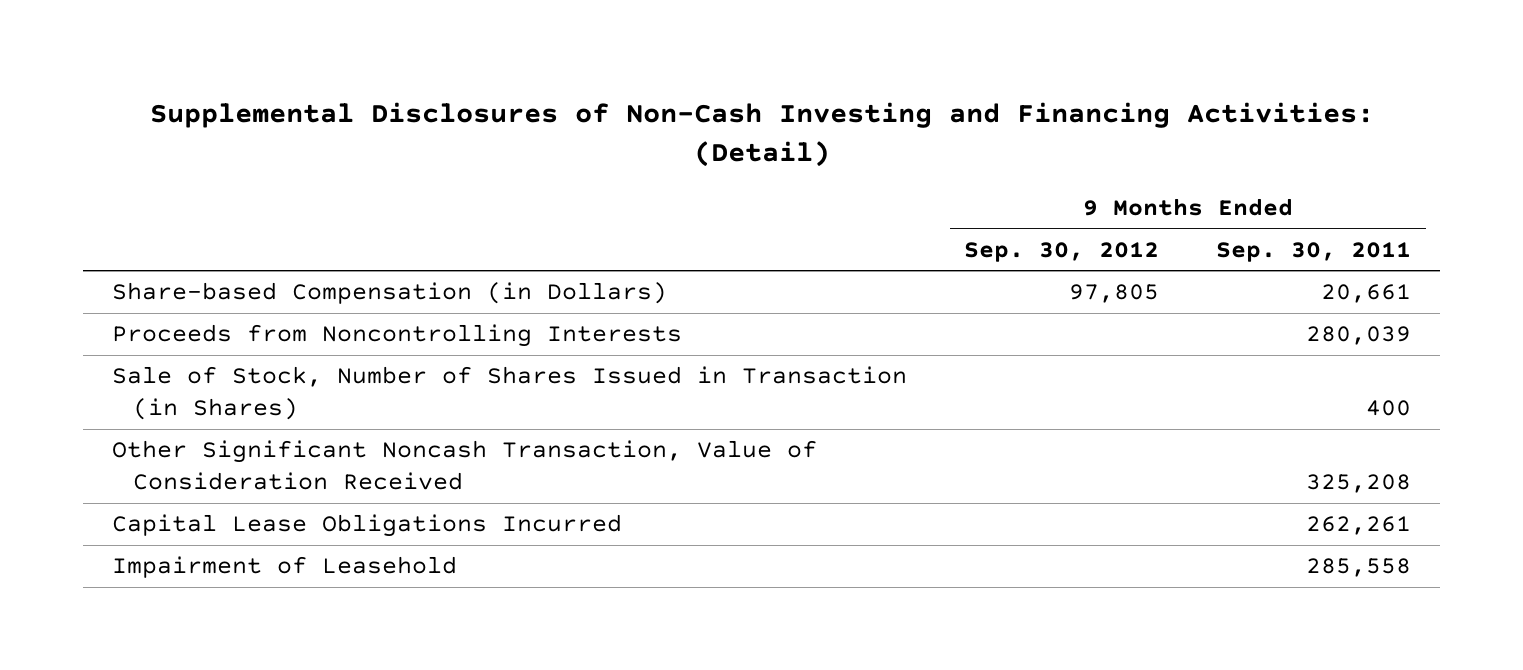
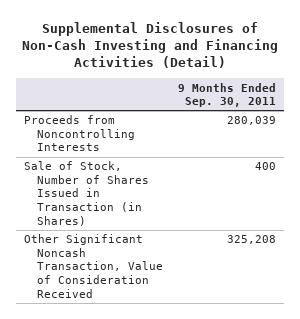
- Supplemental Disclosures of Non-Cash Investing and Financing Activities: (Detail)
+ Supplemental Disclosures of Non-Cash Investing and Financing Activities (Detail)
- | 9 Months Ended Sep. 30, 2012 | 9 Months Ended Sep. 30, 2011
+ | 9 Months Ended Sep. 30, 2011
- Share-based Compensation (in Dollars) | 97,805 | 20,661
- Capital Lease Obligations Incurred | | 262,261
- Impairment of Leasehold | | 285,558

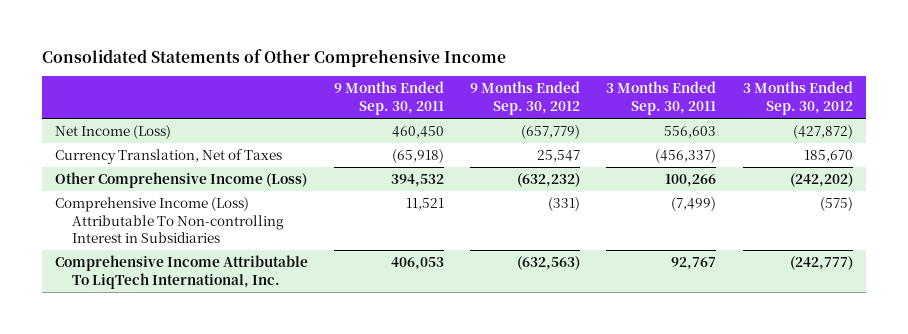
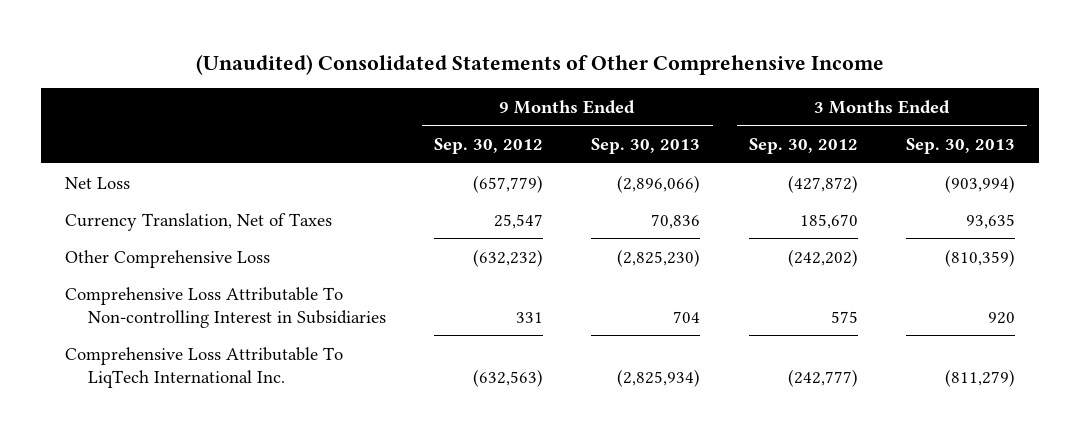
- Consolidated Statements of Other Comprehensive Income
+ (Unaudited) Consolidated Statements of Other Comprehensive Income
- | 9 Months Ended Sep. 30, 2011 | 9 Months Ended Sep. 30, 2012 | 3 Months Ended Sep. 30, 2011 | 3 Months Ended Sep. 30, 2012
+ | 9 Months Ended Sep. 30, 2012 | 9 Months Ended Sep. 30, 2013 | 3 Months Ended Sep. 30, 2012 | 3 Months Ended Sep. 30, 2013
- Net Income (Loss) | 460,450 | (657,779) | 556,603 | (427,872)
+ Net Loss | (657,779) | (2,896,066) | (427,872) | (903,994)
- Other Comprehensive Income (Loss) | 394,532 | (632,232) | 100,266 | (242,202)
- Comprehensive Income (Loss) Attributable To Non-controlling Interest in Subsidiaries | 11,521 | (331) | (7,499) | (575)
- Comprehensive Income Attributable To LiqTech International, Inc. | 406,053 | (632,563) | 92,767 | (242,777)
+ Other Comprehensive Loss | (632,232) | (2,825,230) | (242,202) | (810,359)
+ Comprehensive Loss Attributable To Non-controlling Interest in Subsidiaries | 331 | 704 | 575 | 920
+ Comprehensive Loss Attributable To LiqTech International Inc. | (632,563) | (2,825,934) | (242,777) | (811,279)

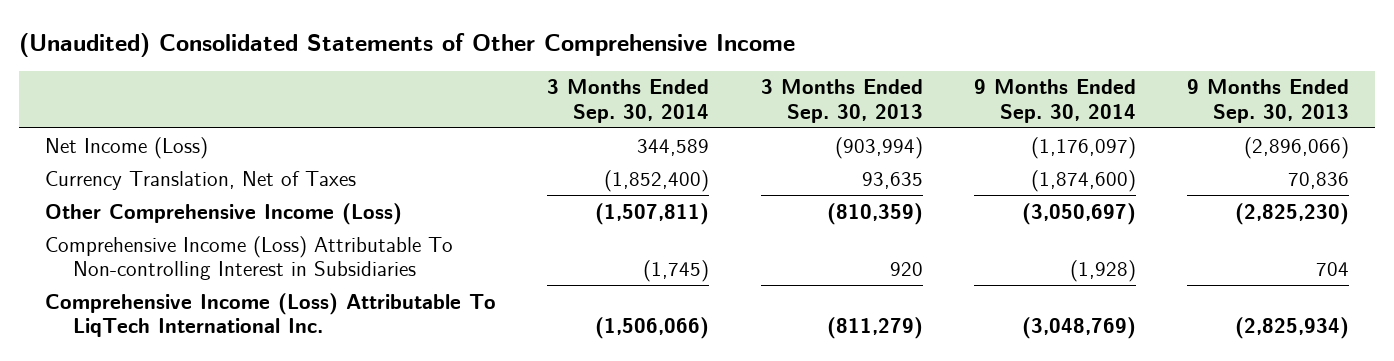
- | 9 Months Ended Sep. 30, 2012 | 9 Months Ended Sep. 30, 2013 | 3 Months Ended Sep. 30, 2012 | 3 Months Ended Sep. 30, 2013
+ | 3 Months Ended Sep. 30, 2014 | 3 Months Ended Sep. 30, 2013 | 9 Months Ended Sep. 30, 2014 | 9 Months Ended Sep. 30, 2013
- Net Loss | (657,779) | (2,896,066) | (427,872) | (903,994)
+ Net Income (Loss) | 344,589 | (903,994) | (1,176,097) | (2,896,066)
- Other Comprehensive Loss | (632,232) | (2,825,230) | (242,202) | (810,359)
- Comprehensive Loss Attributable To Non-controlling Interest in Subsidiaries | 331 | 704 | 575 | 920
- Comprehensive Loss Attributable To LiqTech International Inc. | (632,563) | (2,825,934) | (242,777) | (811,279)
+ Other Comprehensive Income (Loss) | (1,507,811) | (810,359) | (3,050,697) | (2,825,230)
+ Comprehensive Income (Loss) Attributable To Non-controlling Interest in Subsidiaries | (1,745) | 920 | (1,928) | 704
+ Comprehensive Income (Loss) Attributable To LiqTech International Inc. | (1,506,066) | (811,279) | (3,048,769) | (2,825,934)

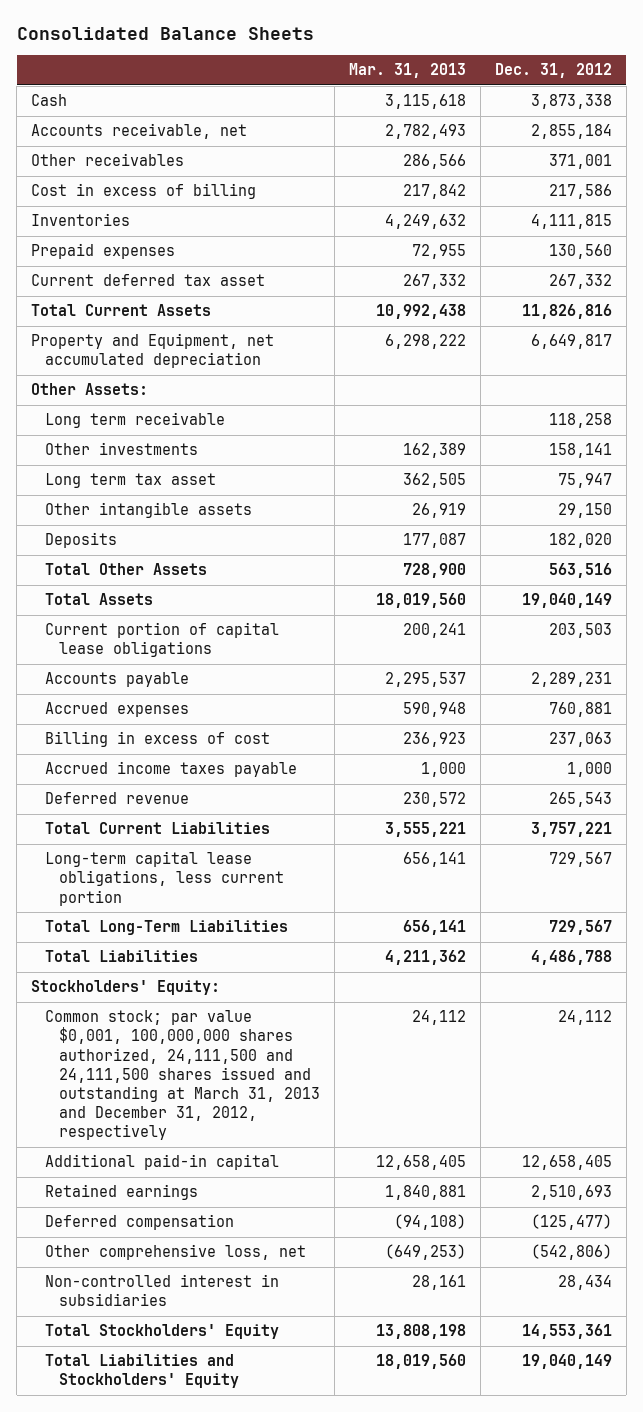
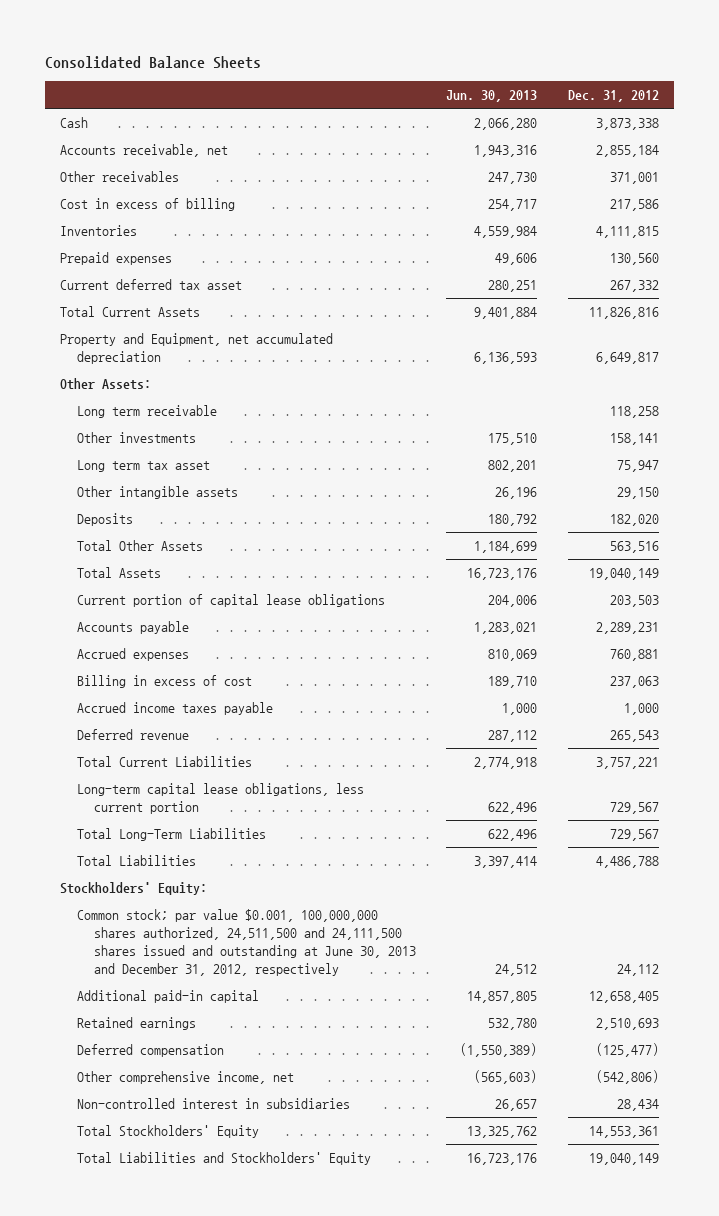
- | Mar. 31, 2013 | Dec. 31, 2012
+ | Jun. 30, 2013 | Dec. 31, 2012
- Common stock; par value $0,001, 100,000,000 shares authorized, 24,111,500 and 24,111,500 shares issued and outstanding at March 31, 2013 and December 31, 2012, respectively | 24,112 | 24,112
+ Common stock; par value $0.001, 100,000,000 shares authorized, 24,511,500 and 24,111,500 shares issued and outstanding at June 30, 2013 and December 31, 2012, respectively | 24,512 | 24,112
- Other comprehensive loss, net | (649,253) | (542,806)
+ Other comprehensive income, net | (565,603) | (542,806)

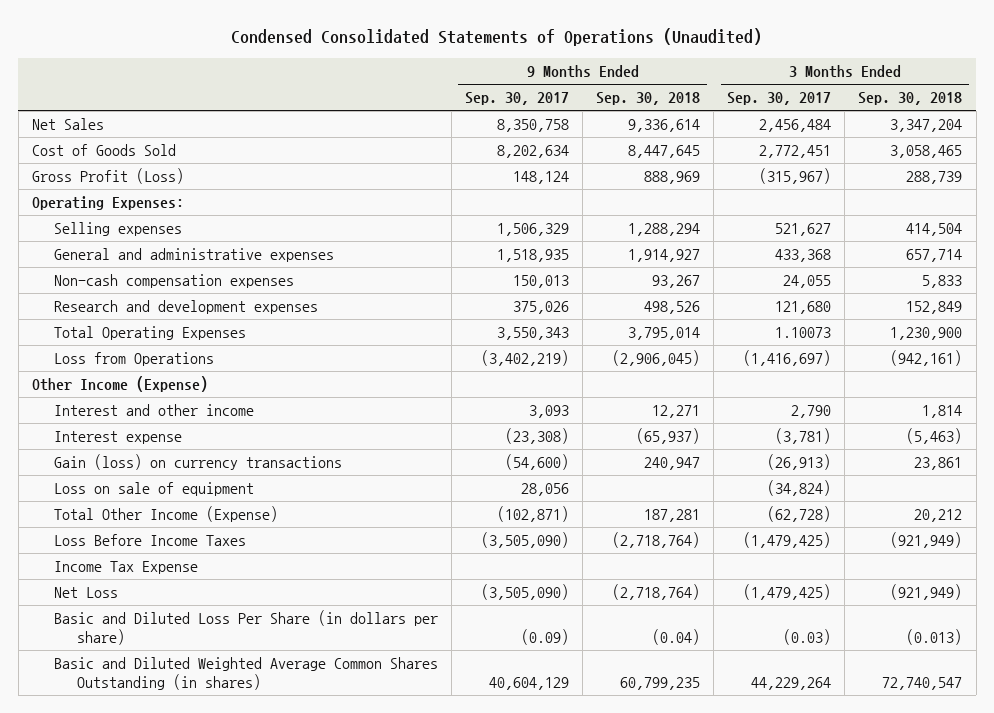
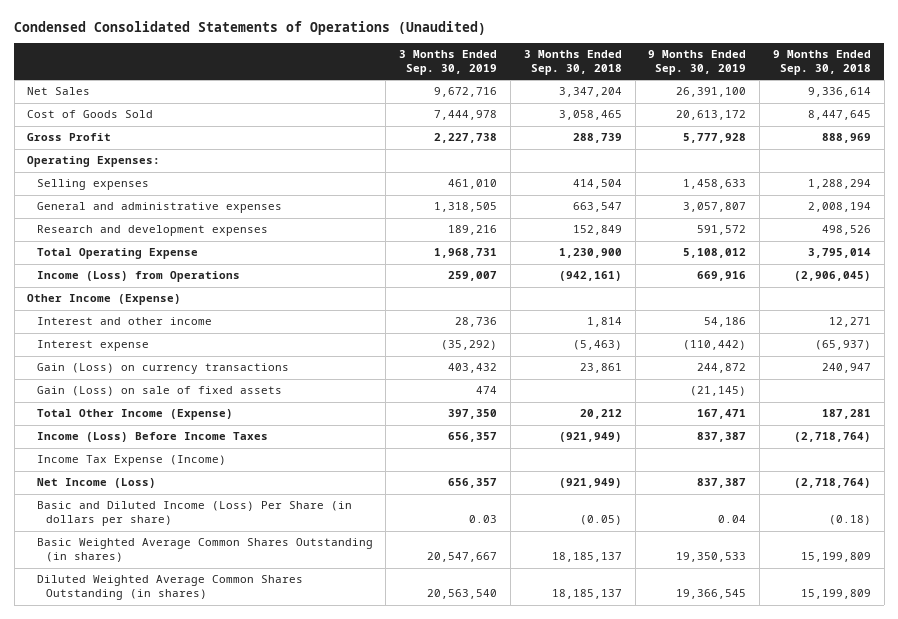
- | 9 Months Ended Sep. 30, 2017 | 9 Months Ended Sep. 30, 2018 | 3 Months Ended Sep. 30, 2017 | 3 Months Ended Sep. 30, 2018
+ | 3 Months Ended Sep. 30, 2019 | 3 Months Ended Sep. 30, 2018 | 9 Months Ended Sep. 30, 2019 | 9 Months Ended Sep. 30, 2018
- Gross Profit (Loss) | 148,124 | 888,969 | (315,967) | 288,739
+ Gross Profit | 2,227,738 | 288,739 | 5,777,928 | 888,969
- General and administrative expenses | 1,518,935 | 1,914,927 | 433,368 | 657,714
- Non-cash compensation expenses | 150,013 | 93,267 | 24,055 | 5,833
+ General and administrative expenses | 1,318,505 | 663,547 | 3,057,807 | 2,008,194
- Total Operating Expenses | 3,550,343 | 3,795,014 | 1.10073 | 1,230,900
- Loss from Operations | (3,402,219) | (2,906,045) | (1,416,697) | (942,161)
+ Total Operating Expense | 1,968,731 | 1,230,900 | 5,108,012 | 3,795,014
+ Income (Loss) from Operations | 259,007 | (942,161) | 669,916 | (2,906,045)
- Gain (loss) on currency transactions | (54,600) | 240,947 | (26,913) | 23,861
- Loss on sale of equipment | 28,056 | | (34,824) |
+ Gain (Loss) on currency transactions | 403,432 | 23,861 | 244,872 | 240,947
+ Gain (Loss) on sale of fixed assets | 474 | | (21,145) |
- Loss Before Income Taxes | (3,505,090) | (2,718,764) | (1,479,425) | (921,949)
- Income Tax Expense
- Net Loss | (3,505,090) | (2,718,764) | (1,479,425) | (921,949)
- Basic and Diluted Loss Per Share (in dollars per share) | (0.09) | (0.04) | (0.03) | (0.013)
- Basic and Diluted Weighted Average Common Shares Outstanding (in shares) | 40,604,129 | 60,799,235 | 44,229,264 | 72,740,547
+ Income (Loss) Before Income Taxes | 656,357 | (921,949) | 837,387 | (2,718,764)
+ Income Tax Expense (Income)
+ Net Income (Loss) | 656,357 | (921,949) | 837,387 | (2,718,764)
+ Basic and Diluted Income (Loss) Per Share (in dollars per share) | 0.03 | (0.05) | 0.04 | (0.18)
+ Basic Weighted Average Common Shares Outstanding (in shares) | 20,547,667 | 18,185,137 | 19,350,533 | 15,199,809
+ Diluted Weighted Average Common Shares Outstanding (in shares) | 20,563,540 | 18,185,137 | 19,366,545 | 15,199,809

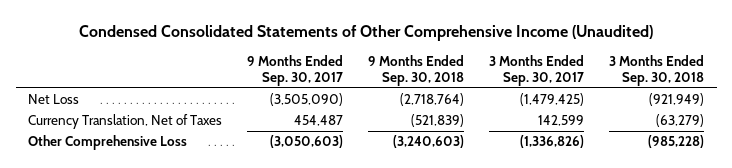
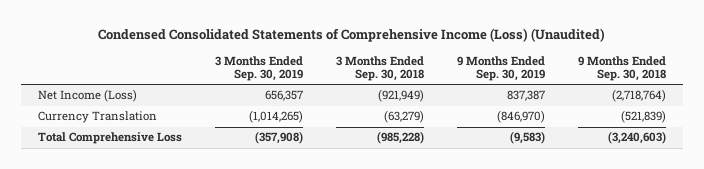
- Condensed Consolidated Statements of Other Comprehensive Income (Unaudited)
+ Condensed Consolidated Statements of Comprehensive Income (Loss) (Unaudited)
- | 9 Months Ended Sep. 30, 2017 | 9 Months Ended Sep. 30, 2018 | 3 Months Ended Sep. 30, 2017 | 3 Months Ended Sep. 30, 2018
+ | 3 Months Ended Sep. 30, 2019 | 3 Months Ended Sep. 30, 2018 | 9 Months Ended Sep. 30, 2019 | 9 Months Ended Sep. 30, 2018
- Net Loss | (3,505,090) | (2,718,764) | (1,479,425) | (921,949)
- Currency Translation, Net of Taxes | 454,487 | (521,839) | 142,599 | (63,279)
- Other Comprehensive Loss | (3,050,603) | (3,240,603) | (1,336,826) | (985,228)
+ Net Income (Loss) | 656,357 | (921,949) | 837,387 | (2,718,764)
+ Currency Translation | (1,014,265) | (63,279) | (846,970) | (521,839)
+ Total Comprehensive Loss | (357,908) | (985,228) | (9,583) | (3,240,603)

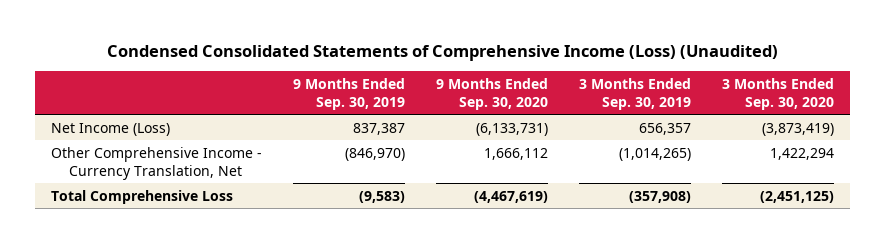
- | 3 Months Ended Sep. 30, 2019 | 3 Months Ended Sep. 30, 2018 | 9 Months Ended Sep. 30, 2019 | 9 Months Ended Sep. 30, 2018
+ | 9 Months Ended Sep. 30, 2019 | 9 Months Ended Sep. 30, 2020 | 3 Months Ended Sep. 30, 2019 | 3 Months Ended Sep. 30, 2020
- Currency Translation | (1,014,265) | (63,279) | (846,970) | (521,839)
+ Other Comprehensive Income - Currency Translation, Net | (846,970) | 1,666,112 | (1,014,265) | 1,422,294

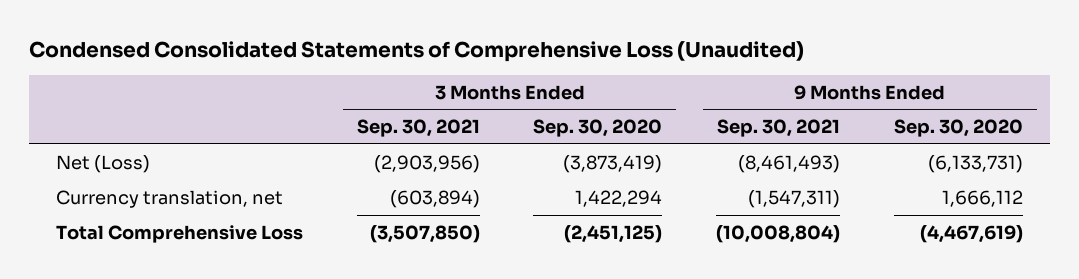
- Condensed Consolidated Statements of Comprehensive Income (Loss) (Unaudited)
+ Condensed Consolidated Statements of Comprehensive Loss (Unaudited)
- | 9 Months Ended Sep. 30, 2019 | 9 Months Ended Sep. 30, 2020 | 3 Months Ended Sep. 30, 2019 | 3 Months Ended Sep. 30, 2020
+ | 3 Months Ended Sep. 30, 2021 | 3 Months Ended Sep. 30, 2020 | 9 Months Ended Sep. 30, 2021 | 9 Months Ended Sep. 30, 2020
- Net Income (Loss) | 837,387 | (6,133,731) | 656,357 | (3,873,419)
- Other Comprehensive Income - Currency Translation, Net | (846,970) | 1,666,112 | (1,014,265) | 1,422,294
+ Net (Loss) | (2,903,956) | (3,873,419) | (8,461,493) | (6,133,731)
+ Currency translation, net | (603,894) | 1,422,294 | (1,547,311) | 1,666,112

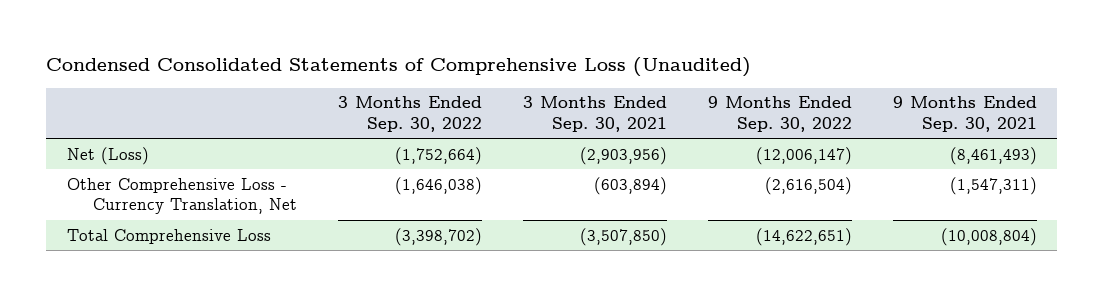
- | 3 Months Ended Sep. 30, 2021 | 3 Months Ended Sep. 30, 2020 | 9 Months Ended Sep. 30, 2021 | 9 Months Ended Sep. 30, 2020
+ | 3 Months Ended Sep. 30, 2022 | 3 Months Ended Sep. 30, 2021 | 9 Months Ended Sep. 30, 2022 | 9 Months Ended Sep. 30, 2021
- Currency translation, net | (603,894) | 1,422,294 | (1,547,311) | 1,666,112
+ Other Comprehensive Loss - Currency Translation, Net | (1,646,038) | (603,894) | (2,616,504) | (1,547,311)

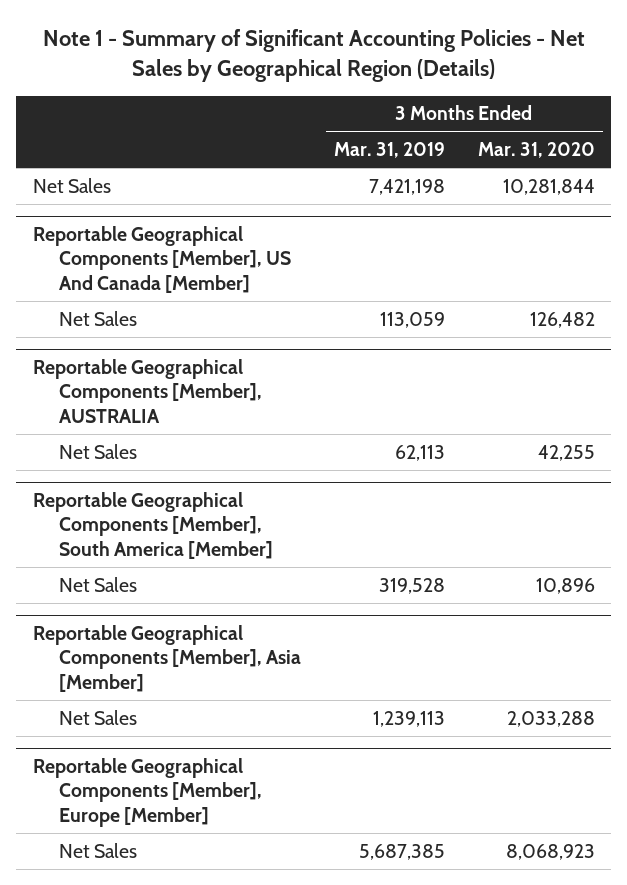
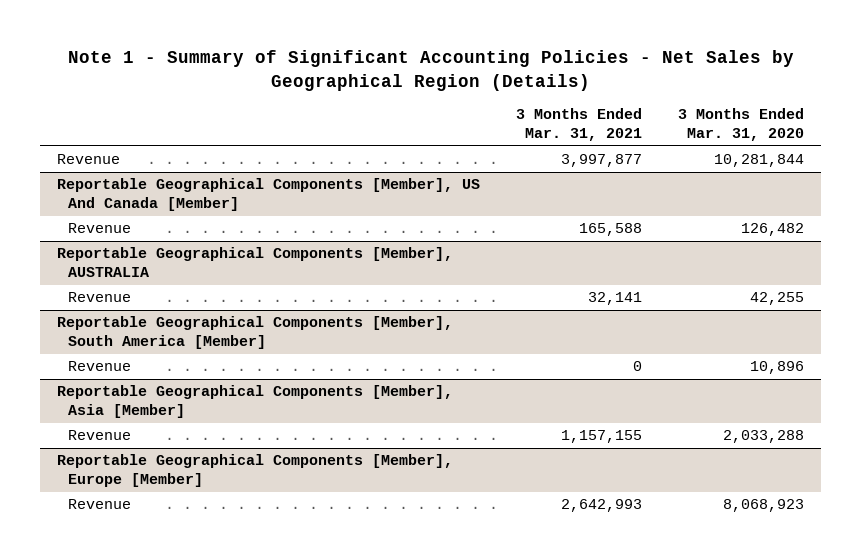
- | 3 Months Ended Mar. 31, 2019 | 3 Months Ended Mar. 31, 2020
+ | 3 Months Ended Mar. 31, 2021 | 3 Months Ended Mar. 31, 2020
- Net Sales | 7,421,198 | 10,281,844
+ Revenue | 3,997,877 | 10,281,844
@ Reportable Geographical Components [Member], US And Canada [Member]
- Net Sales | 113,059 | 126,482
+ Revenue | 165,588 | 126,482
@ Reportable Geographical Components [Member], AUSTRALIA
- Net Sales | 62,113 | 42,255
+ Revenue | 32,141 | 42,255
@ Reportable Geographical Components [Member], South America [Member]
- Net Sales | 319,528 | 10,896
+ Revenue | 0 | 10,896
@ Reportable Geographical Components [Member], Asia [Member]
- Net Sales | 1,239,113 | 2,033,288
+ Revenue | 1,157,155 | 2,033,288
@ Reportable Geographical Components [Member], Europe [Member]
- Net Sales | 5,687,385 | 8,068,923
+ Revenue | 2,642,993 | 8,068,923

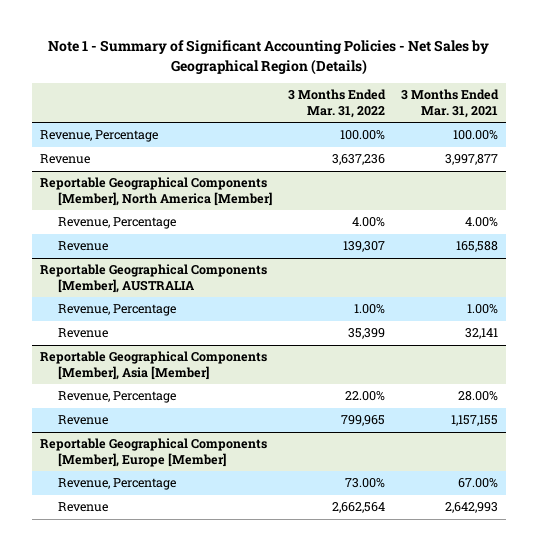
- | 3 Months Ended Mar. 31, 2021 | 3 Months Ended Mar. 31, 2020
+ | 3 Months Ended Mar. 31, 2022 | 3 Months Ended Mar. 31, 2021
+ Revenue, Percentage | 100.00% | 100.00%
- Reportable Geographical Components [Member], US And Canada [Member]
+ Reportable Geographical Components [Member], North America [Member]
+ Revenue, Percentage | 4.00% | 4.00%
@ Reportable Geographical Components [Member], AUSTRALIA
+ Revenue, Percentage | 1.00% | 1.00%
- Reportable Geographical Components [Member], South America [Member]
- Revenue | 0 | 10,896
@ Reportable Geographical Components [Member], Asia [Member]
+ Revenue, Percentage | 22.00% | 28.00%
@ Reportable Geographical Components [Member], Europe [Member]
+ Revenue, Percentage | 73.00% | 67.00%

